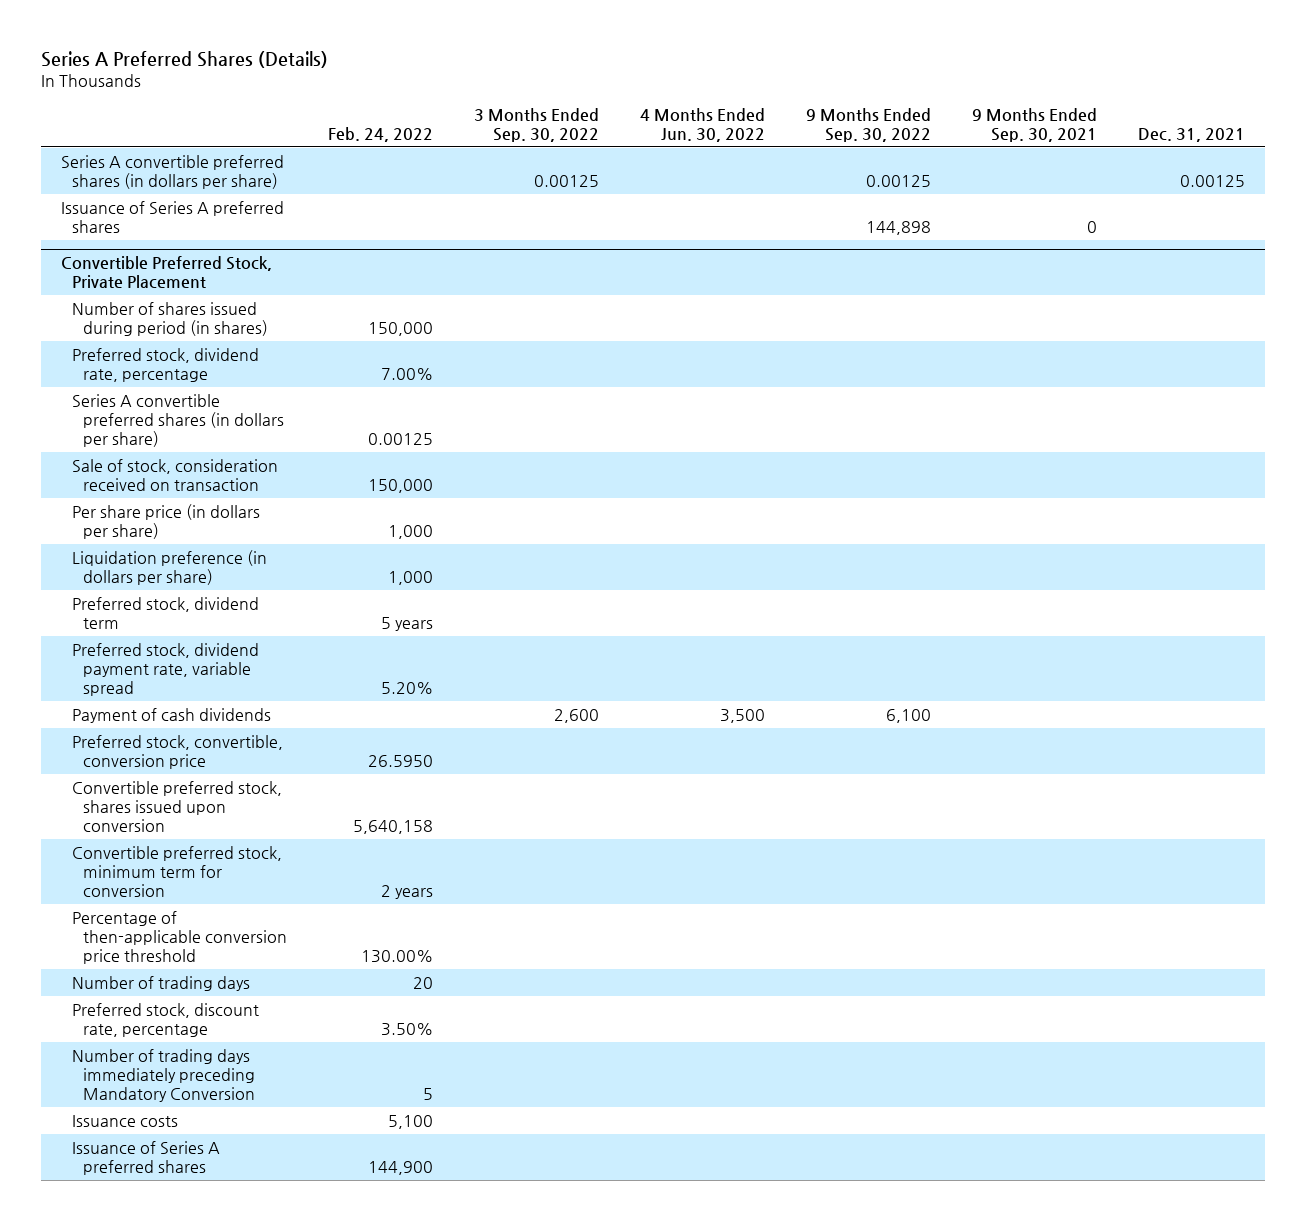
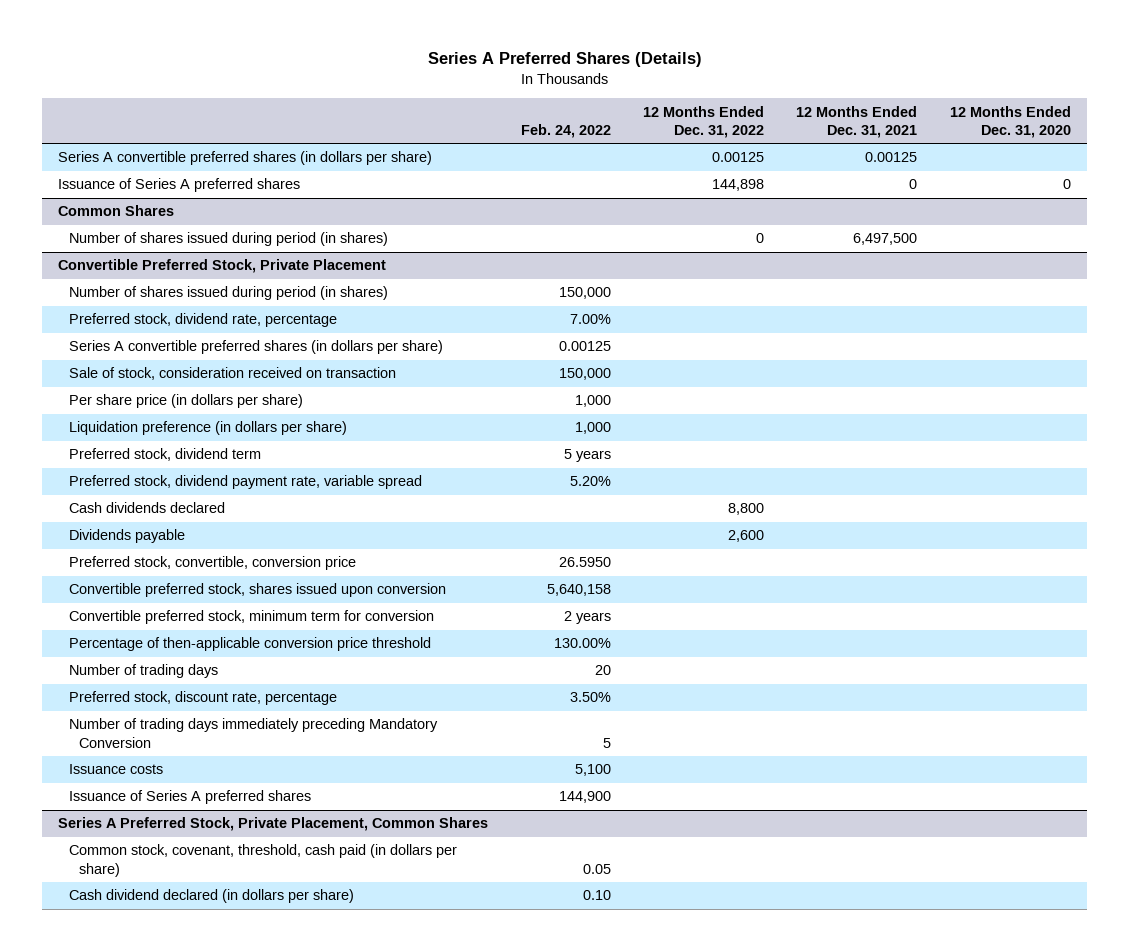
- | Feb. 24, 2022 | 3 Months Ended Sep. 30, 2022 | 4 Months Ended Jun. 30, 2022 | 9 Months Ended Sep. 30, 2022 | 9 Months Ended Sep. 30, 2021 | Dec. 31, 2021
+ | Feb. 24, 2022 | 12 Months Ended Dec. 31, 2022 | 12 Months Ended Dec. 31, 2021 | 12 Months Ended Dec. 31, 2020
+ Common Shares
+ Number of shares issued during period (in shares) | | 0 | 6,497,500 |
@ Convertible Preferred Stock, Private Placement
- Payment of cash dividends | | 2,600 | 3,500 | 6,100 | |
+ Cash dividends declared | | 8,800 | |
+ Dividends payable | | 2,600 | |
+ Series A Preferred Stock, Private Placement, Common Shares
+ Common stock, covenant, threshold, cash paid (in dollars per share) | 0.05 | | |
+ Cash dividend declared (in dollars per share) | 0.10 | | |

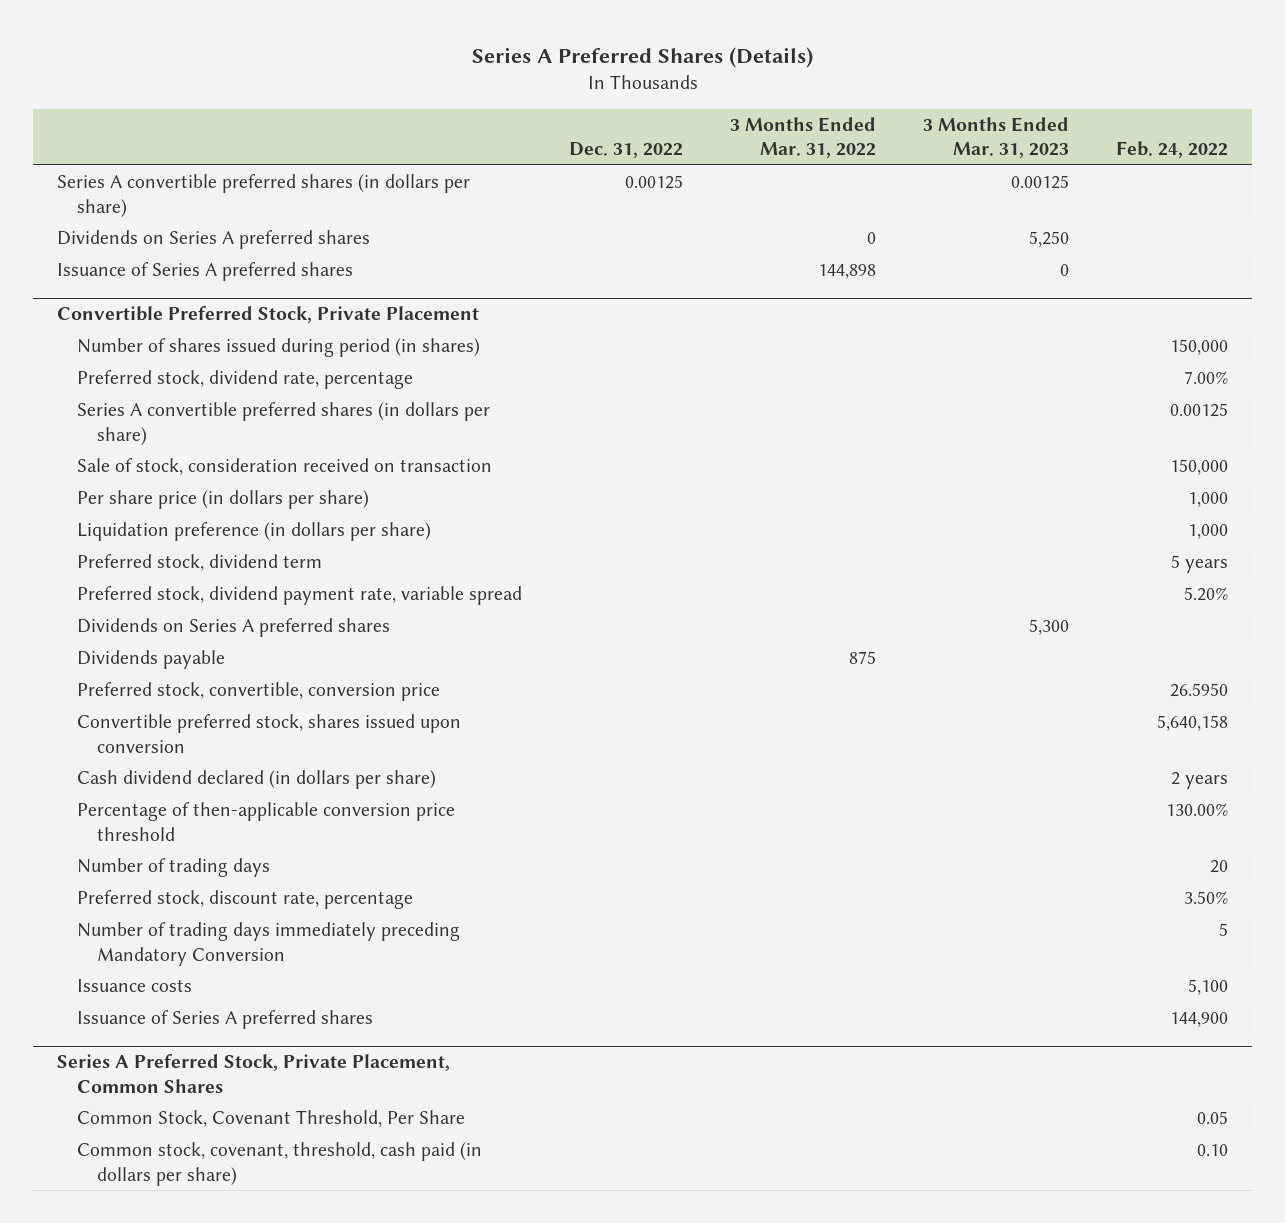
- | Feb. 24, 2022 | 12 Months Ended Dec. 31, 2022 | 12 Months Ended Dec. 31, 2021 | 12 Months Ended Dec. 31, 2020
+ | Dec. 31, 2022 | 3 Months Ended Mar. 31, 2022 | 3 Months Ended Mar. 31, 2023 | Feb. 24, 2022
+ Dividends on Series A preferred shares | | 0 | 5,250 |
- Common Shares
- Number of shares issued during period (in shares) | | 0 | 6,497,500 |
@ Convertible Preferred Stock, Private Placement
- Cash dividends declared | | 8,800 | |
+ Dividends on Series A preferred shares | | | 5,300 |
- Convertible preferred stock, minimum term for conversion | 2 years | | |
+ Cash dividend declared (in dollars per share) | | | | 2 years
@ Series A Preferred Stock, Private Placement, Common Shares
- Common stock, covenant, threshold, cash paid (in dollars per share) | 0.05 | | |
- Cash dividend declared (in dollars per share) | 0.10 | | |
+ Common Stock, Covenant Threshold, Per Share | | | | 0.05
+ Common stock, covenant, threshold, cash paid (in dollars per share) | | | | 0.10

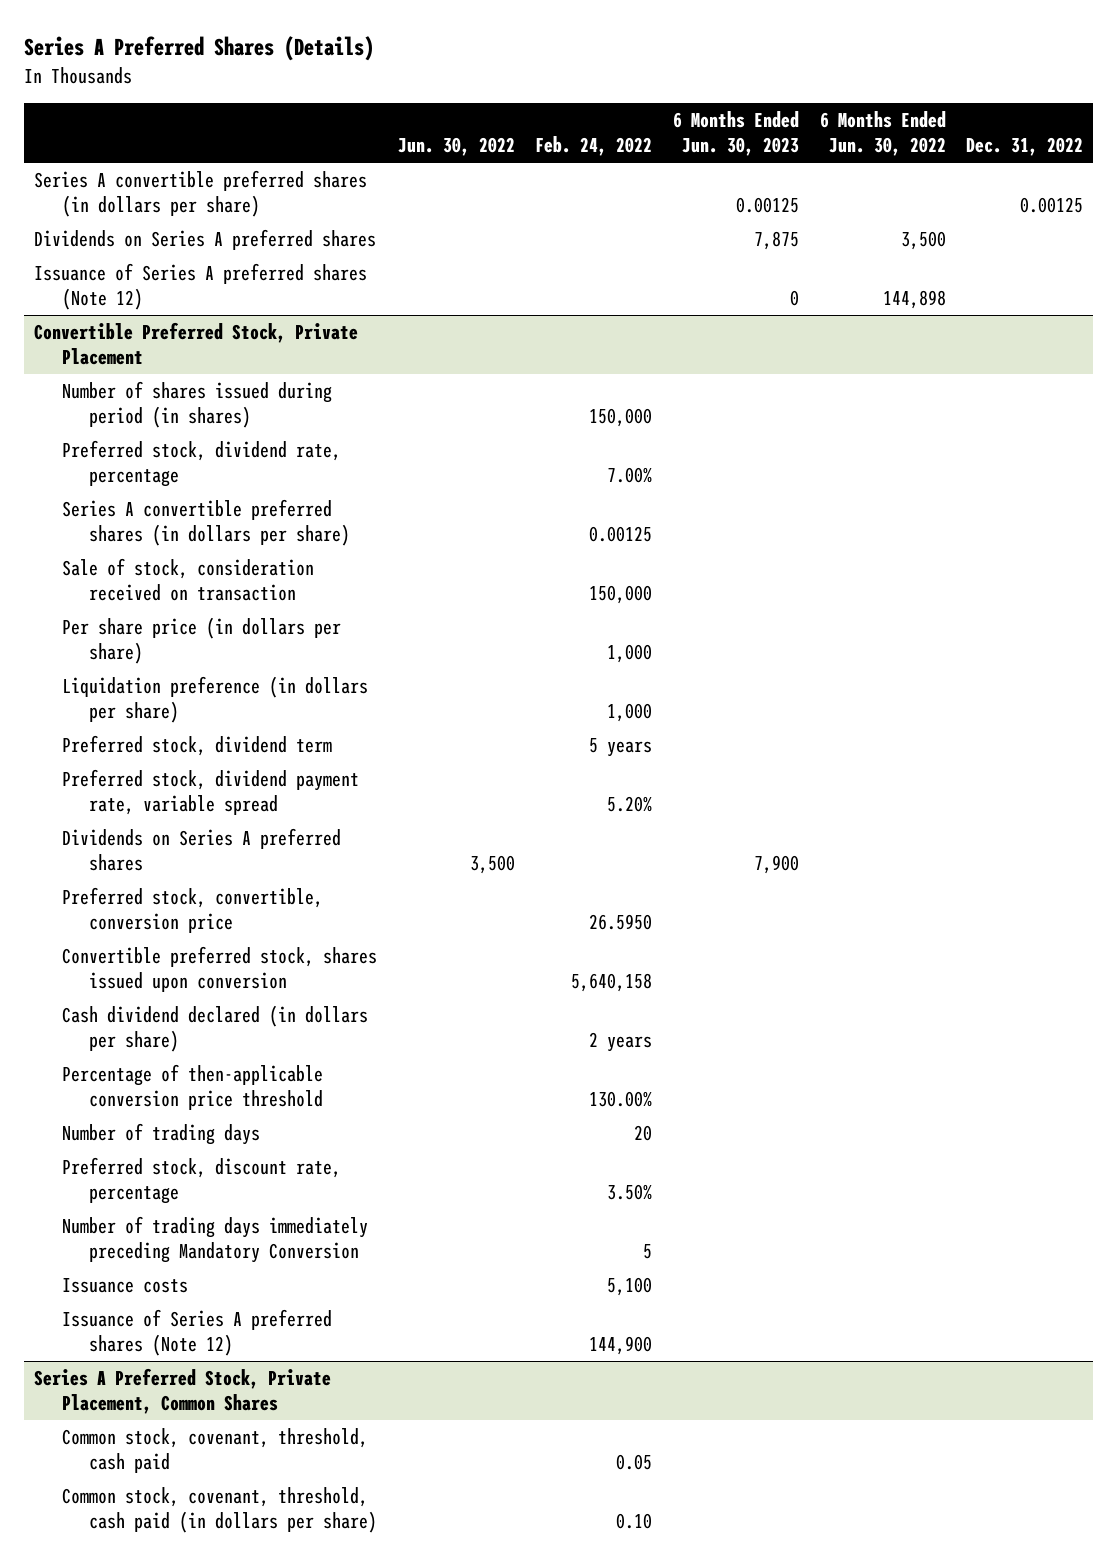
- | Dec. 31, 2022 | 3 Months Ended Mar. 31, 2022 | 3 Months Ended Mar. 31, 2023 | Feb. 24, 2022
+ | Jun. 30, 2022 | Feb. 24, 2022 | 6 Months Ended Jun. 30, 2023 | 6 Months Ended Jun. 30, 2022 | Dec. 31, 2022
- Issuance of Series A preferred shares | | 144,898 | 0 |
+ Issuance of Series A preferred shares (Note 12) | | | 0 | 144,898 |
@ Convertible Preferred Stock, Private Placement
- Dividends payable | | 875 | |
- Issuance of Series A preferred shares | | | | 144,900
+ Issuance of Series A preferred shares (Note 12) | | 144,900 | | |
@ Series A Preferred Stock, Private Placement, Common Shares
- Common Stock, Covenant Threshold, Per Share | | | | 0.05
+ Common stock, covenant, threshold, cash paid | | 0.05 | | |

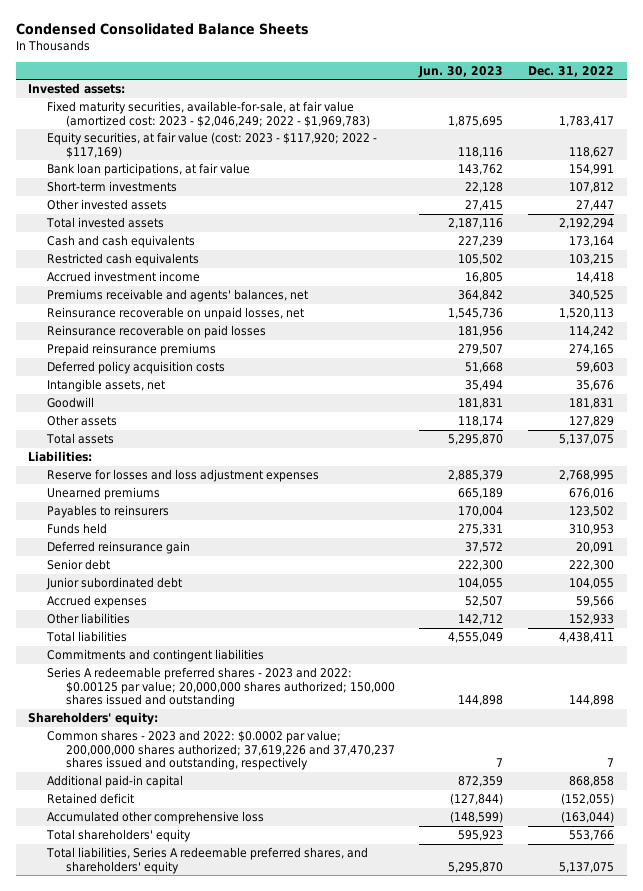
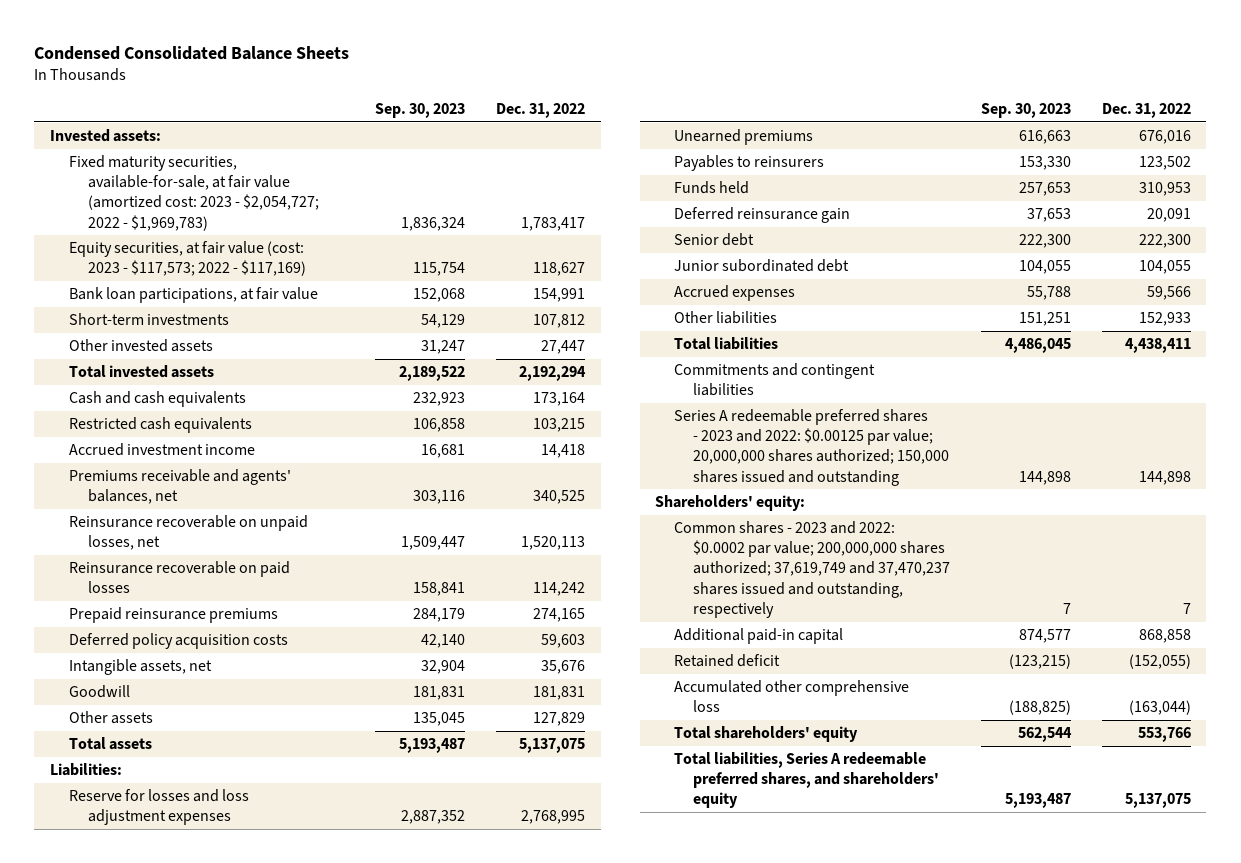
- | Jun. 30, 2023 | Dec. 31, 2022
+ | Sep. 30, 2023 | Dec. 31, 2022
- Fixed maturity securities, available-for-sale, at fair value (amortized cost: 2023 - $2,046,249; 2022 - $1,969,783) | 1,875,695 | 1,783,417
- Equity securities, at fair value (cost: 2023 - $117,920; 2022 - $117,169) | 118,116 | 118,627
+ Fixed maturity securities, available-for-sale, at fair value (amortized cost: 2023 - $2,054,727; 2022 - $1,969,783) | 1,836,324 | 1,783,417
+ Equity securities, at fair value (cost: 2023 - $117,573; 2022 - $117,169) | 115,754 | 118,627
- Common shares - 2023 and 2022: $0.0002 par value; 200,000,000 shares authorized; 37,619,226 and 37,470,237 shares issued and outstanding, respectively | 7 | 7
+ Common shares - 2023 and 2022: $0.0002 par value; 200,000,000 shares authorized; 37,619,749 and 37,470,237 shares issued and outstanding, respectively | 7 | 7

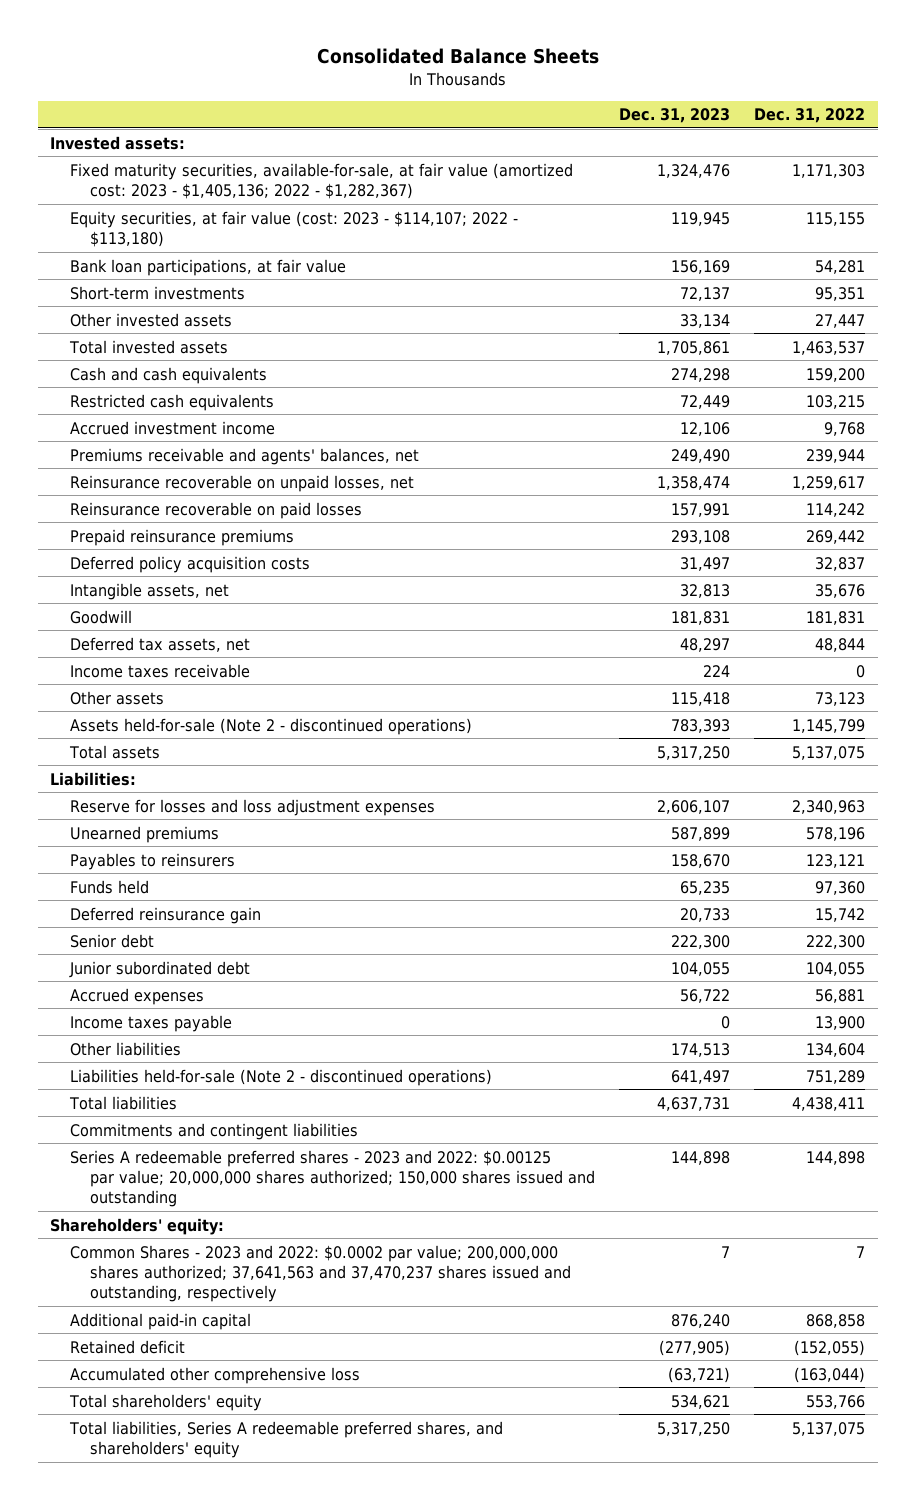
- Condensed Consolidated Balance Sheets
+ Consolidated Balance Sheets
- | Sep. 30, 2023 | Dec. 31, 2022
+ | Dec. 31, 2023 | Dec. 31, 2022
- Fixed maturity securities, available-for-sale, at fair value (amortized cost: 2023 - $2,054,727; 2022 - $1,969,783) | 1,836,324 | 1,783,417
- Equity securities, at fair value (cost: 2023 - $117,573; 2022 - $117,169) | 115,754 | 118,627
- Bank loan participations, at fair value | 152,068 | 154,991
- Short-term investments | 54,129 | 107,812
+ Fixed maturity securities, available-for-sale, at fair value (amortized cost: 2023 - $1,405,136; 2022 - $1,282,367) | 1,324,476 | 1,171,303
+ Equity securities, at fair value (cost: 2023 - $114,107; 2022 - $113,180) | 119,945 | 115,155
+ Bank loan participations, at fair value | 156,169 | 54,281
+ Short-term investments | 72,137 | 95,351
- Total invested assets | 2,189,522 | 2,192,294
- Cash and cash equivalents | 232,923 | 173,164
+ Total invested assets | 1,705,861 | 1,463,537
+ Cash and cash equivalents | 274,298 | 159,200
- Accrued investment income | 16,681 | 14,418
- Premiums receivable and agents' balances, net | 303,116 | 340,525
- Reinsurance recoverable on unpaid losses, net | 1,509,447 | 1,520,113
+ Accrued investment income | 12,106 | 9,768
+ Premiums receivable and agents' balances, net | 249,490 | 239,944
+ Reinsurance recoverable on unpaid losses, net | 1,358,474 | 1,259,617
- Prepaid reinsurance premiums | 284,179 | 274,165
- Deferred policy acquisition costs | 42,140 | 59,603
+ Prepaid reinsurance premiums | 293,108 | 269,442
+ Deferred policy acquisition costs | 31,497 | 32,837
- Other assets | 135,045 | 127,829
+ Deferred tax assets, net | 48,297 | 48,844
+ Income taxes receivable | 224 | 0
+ Other assets | 115,418 | 73,123
+ Assets held-for-sale (Note 2 - discontinued operations) | 783,393 | 1,145,799
- Reserve for losses and loss adjustment expenses | 2,887,352 | 2,768,995
- Unearned premiums | 616,663 | 676,016
- Payables to reinsurers | 153,330 | 123,502
- Funds held | 257,653 | 310,953
- Deferred reinsurance gain | 37,653 | 20,091
+ Reserve for losses and loss adjustment expenses | 2,606,107 | 2,340,963
+ Unearned premiums | 587,899 | 578,196
+ Payables to reinsurers | 158,670 | 123,121
+ Funds held | 65,235 | 97,360
+ Deferred reinsurance gain | 20,733 | 15,742
- Accrued expenses | 55,788 | 59,566
- Other liabilities | 151,251 | 152,933
+ Accrued expenses | 56,722 | 56,881
+ Income taxes payable | 0 | 13,900
+ Other liabilities | 174,513 | 134,604
+ Liabilities held-for-sale (Note 2 - discontinued operations) | 641,497 | 751,289
- Common shares - 2023 and 2022: $0.0002 par value; 200,000,000 shares authorized; 37,619,749 and 37,470,237 shares issued and outstanding, respectively | 7 | 7
+ Common Shares - 2023 and 2022: $0.0002 par value; 200,000,000 shares authorized; 37,641,563 and 37,470,237 shares issued and outstanding, respectively | 7 | 7

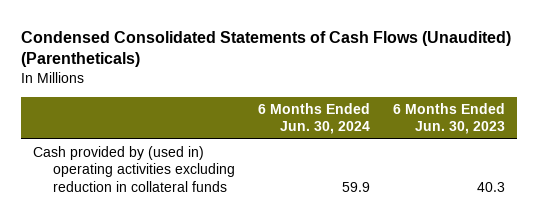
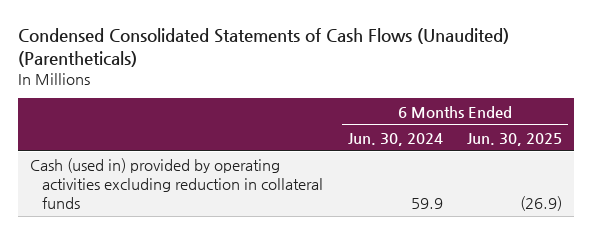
- | 6 Months Ended Jun. 30, 2024 | 6 Months Ended Jun. 30, 2023
+ | 6 Months Ended Jun. 30, 2024 | 6 Months Ended Jun. 30, 2025
- Cash provided by (used in) operating activities excluding reduction in collateral funds | 59.9 | 40.3
+ Cash (used in) provided by operating activities excluding reduction in collateral funds | 59.9 | (26.9)

